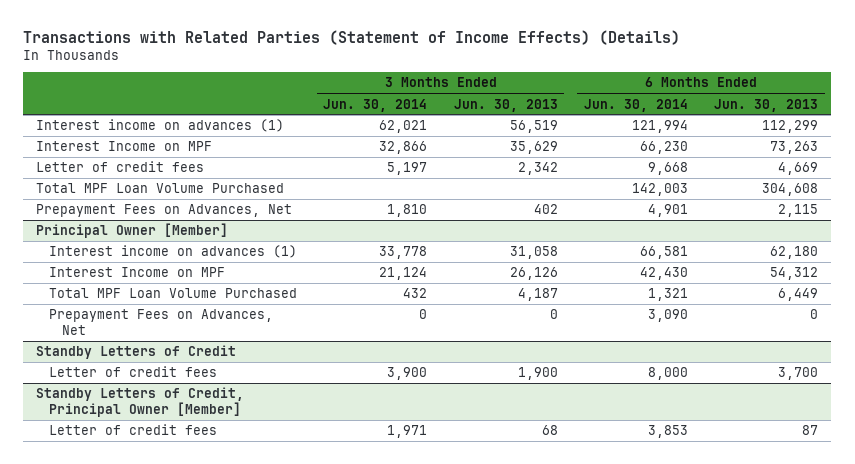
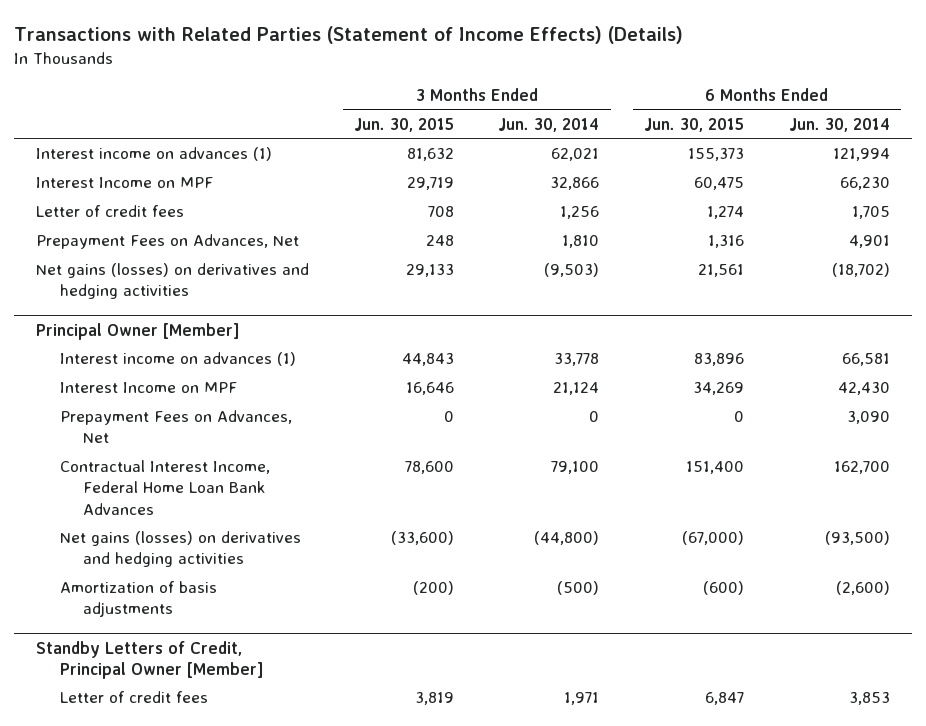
- | 3 Months Ended Jun. 30, 2014 | 3 Months Ended Jun. 30, 2013 | 6 Months Ended Jun. 30, 2014 | 6 Months Ended Jun. 30, 2013
+ | 3 Months Ended Jun. 30, 2015 | 3 Months Ended Jun. 30, 2014 | 6 Months Ended Jun. 30, 2015 | 6 Months Ended Jun. 30, 2014
- Letter of credit fees | 5,197 | 2,342 | 9,668 | 4,669
- Total MPF Loan Volume Purchased | | | 142,003 | 304,608
+ Letter of credit fees | 708 | 1,256 | 1,274 | 1,705
+ Net gains (losses) on derivatives and hedging activities | 29,133 | (9,503) | 21,561 | (18,702)
@ Principal Owner [Member]
- Total MPF Loan Volume Purchased | 432 | 4,187 | 1,321 | 6,449
- Standby Letters of Credit
- Letter of credit fees | 3,900 | 1,900 | 8,000 | 3,700
@ Principal Owner [Member]
+ Contractual Interest Income, Federal Home Loan Bank Advances | 78,600 | 79,100 | 151,400 | 162,700
+ Net gains (losses) on derivatives and hedging activities | (33,600) | (44,800) | (67,000) | (93,500)
+ Amortization of basis adjustments | (200) | (500) | (600) | (2,600)

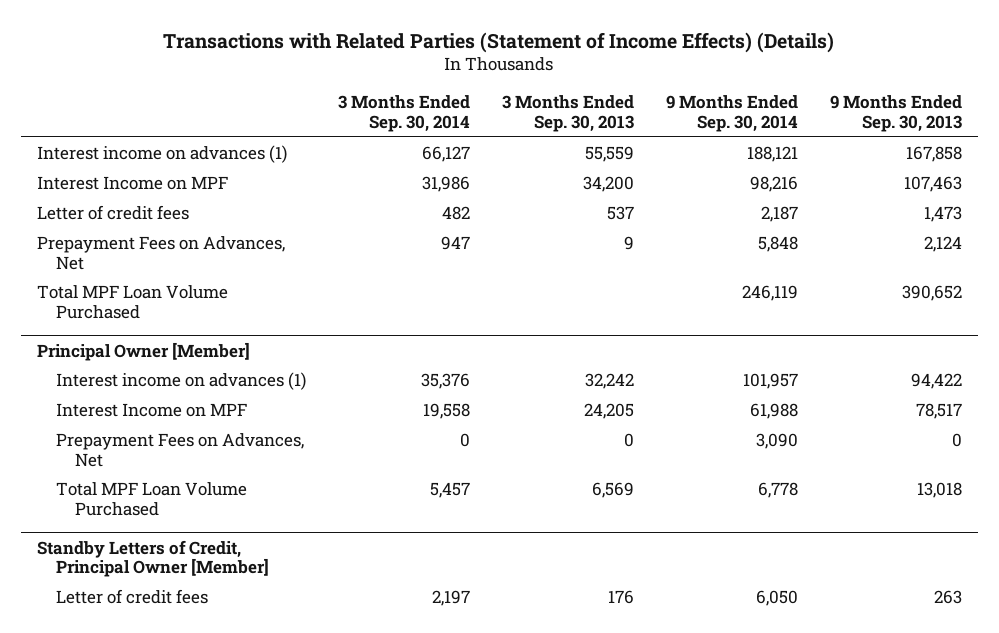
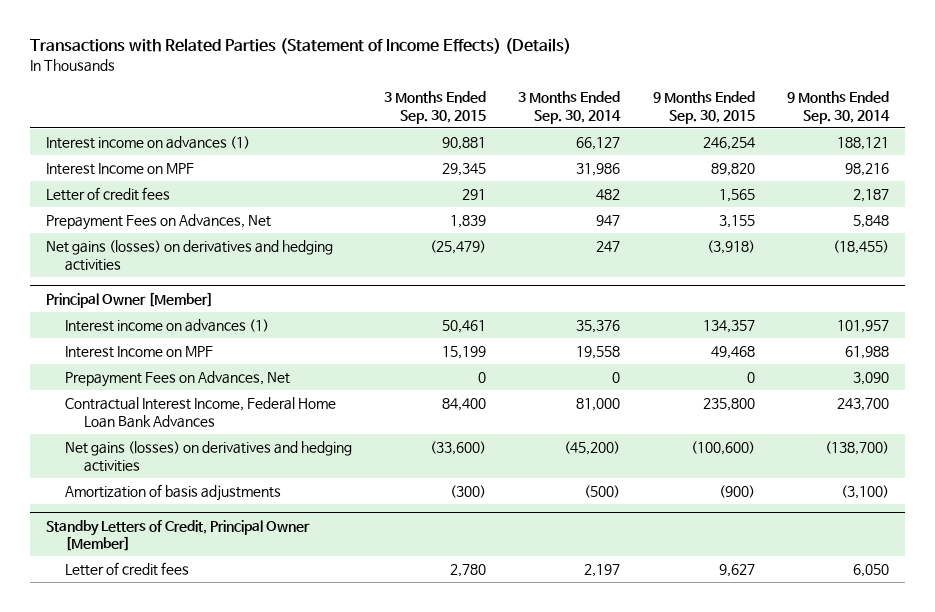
- | 3 Months Ended Sep. 30, 2014 | 3 Months Ended Sep. 30, 2013 | 9 Months Ended Sep. 30, 2014 | 9 Months Ended Sep. 30, 2013
+ | 3 Months Ended Sep. 30, 2015 | 3 Months Ended Sep. 30, 2014 | 9 Months Ended Sep. 30, 2015 | 9 Months Ended Sep. 30, 2014
- Total MPF Loan Volume Purchased | | | 246,119 | 390,652
+ Net gains (losses) on derivatives and hedging activities | (25,479) | 247 | (3,918) | (18,455)
@ Principal Owner [Member]
- Total MPF Loan Volume Purchased | 5,457 | 6,569 | 6,778 | 13,018
+ Contractual Interest Income, Federal Home Loan Bank Advances | 84,400 | 81,000 | 235,800 | 243,700
+ Net gains (losses) on derivatives and hedging activities | (33,600) | (45,200) | (100,600) | (138,700)
+ Amortization of basis adjustments | (300) | (500) | (900) | (3,100)

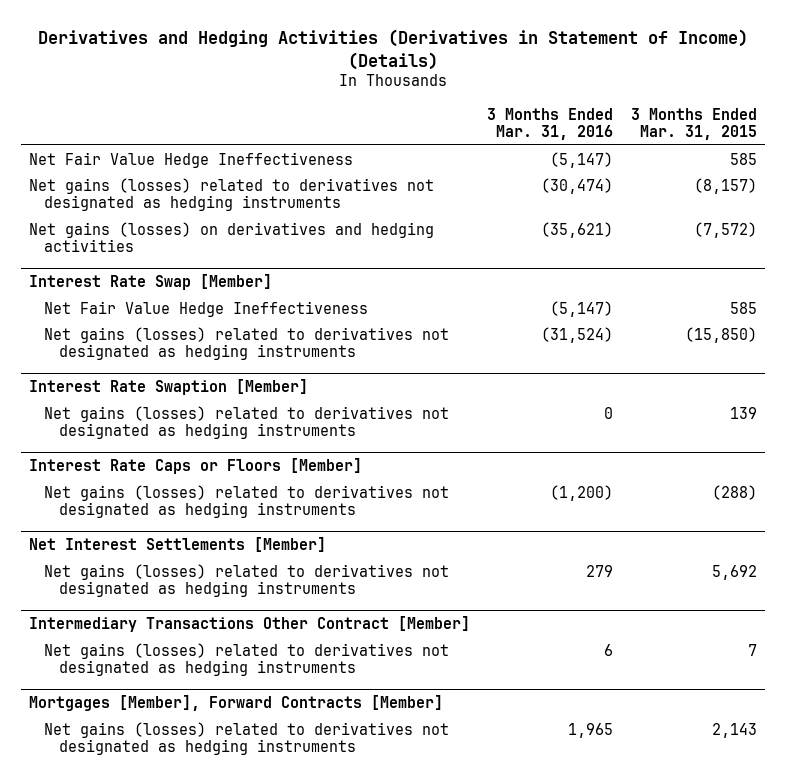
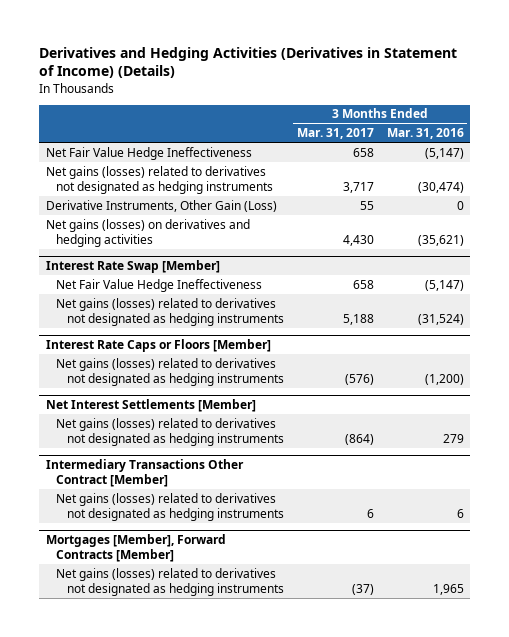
- | 3 Months Ended Mar. 31, 2016 | 3 Months Ended Mar. 31, 2015
+ | 3 Months Ended Mar. 31, 2017 | 3 Months Ended Mar. 31, 2016
+ Derivative Instruments, Other Gain (Loss) | 55 | 0
- Interest Rate Swaption [Member]
- Net gains (losses) related to derivatives not designated as hedging instruments | 0 | 139

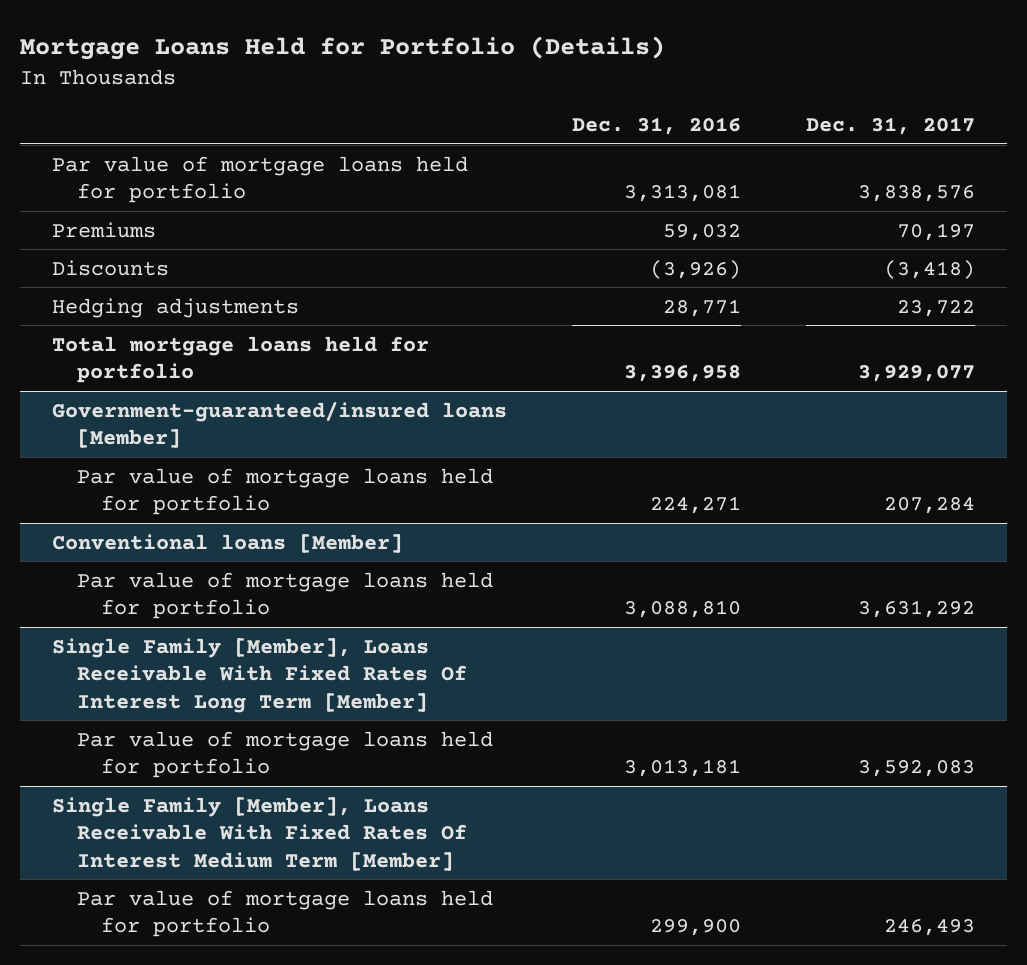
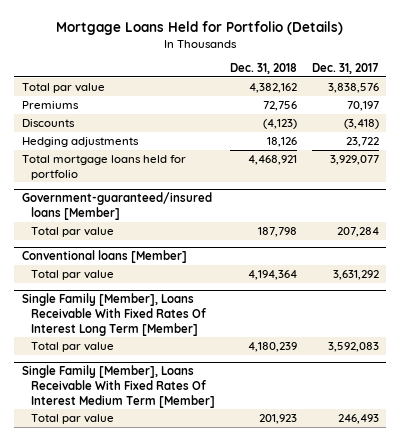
- | Dec. 31, 2016 | Dec. 31, 2017
+ | Dec. 31, 2018 | Dec. 31, 2017
- Par value of mortgage loans held for portfolio | 3,313,081 | 3,838,576
+ Total par value | 4,382,162 | 3,838,576
@ Government-guaranteed/insured loans [Member]
- Par value of mortgage loans held for portfolio | 224,271 | 207,284
+ Total par value | 187,798 | 207,284
@ Conventional loans [Member]
- Par value of mortgage loans held for portfolio | 3,088,810 | 3,631,292
+ Total par value | 4,194,364 | 3,631,292
@ Single Family [Member], Loans Receivable With Fixed Rates Of Interest Long Term [Member]
- Par value of mortgage loans held for portfolio | 3,013,181 | 3,592,083
+ Total par value | 4,180,239 | 3,592,083
@ Single Family [Member], Loans Receivable With Fixed Rates Of Interest Medium Term [Member]
- Par value of mortgage loans held for portfolio | 299,900 | 246,493
+ Total par value | 201,923 | 246,493

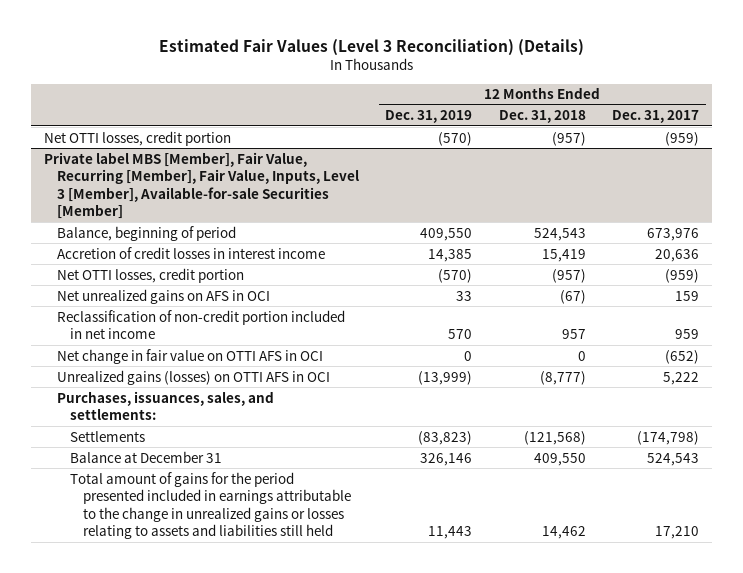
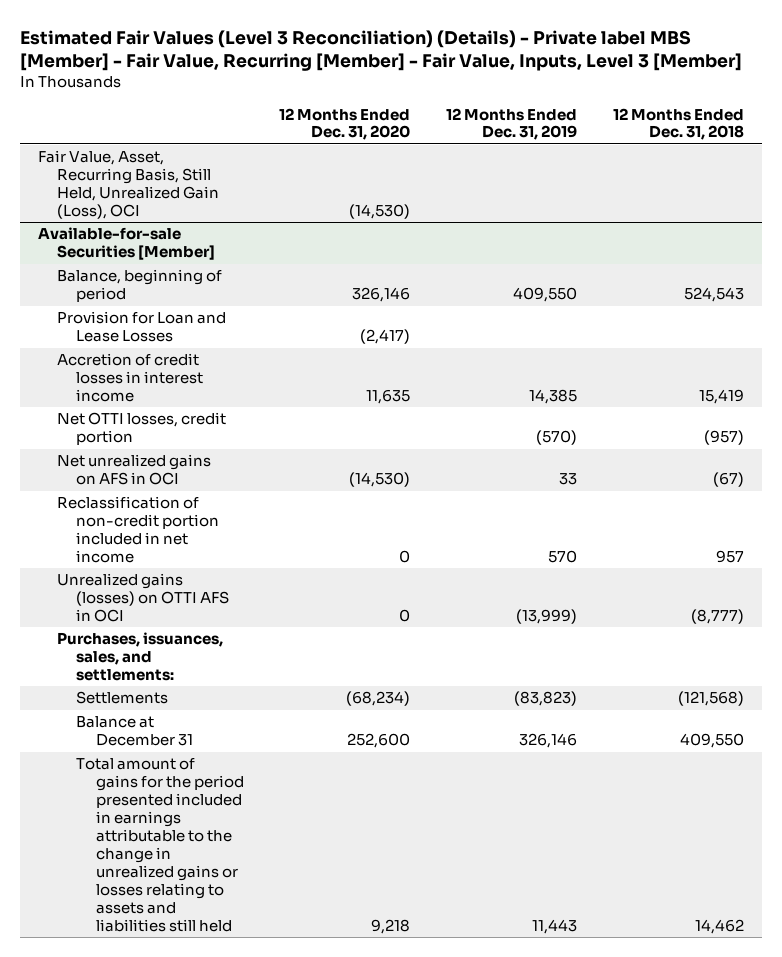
- Estimated Fair Values (Level 3 Reconciliation) (Details)
+ Estimated Fair Values (Level 3 Reconciliation) (Details) - Private label MBS [Member] - Fair Value, Recurring [Member] - Fair Value, Inputs, Level 3 [Member]
- | 12 Months Ended Dec. 31, 2019 | 12 Months Ended Dec. 31, 2018 | 12 Months Ended Dec. 31, 2017
+ | 12 Months Ended Dec. 31, 2020 | 12 Months Ended Dec. 31, 2019 | 12 Months Ended Dec. 31, 2018
- Net OTTI losses, credit portion | (570) | (957) | (959)
- Private label MBS [Member], Fair Value, Recurring [Member], Fair Value, Inputs, Level 3 [Member], Available-for-sale Securities [Member]
+ Fair Value, Asset, Recurring Basis, Still Held, Unrealized Gain (Loss), OCI | (14,530) | |
+ Available-for-sale Securities [Member]
+ Provision for Loan and Lease Losses | (2,417) | |
- Net change in fair value on OTTI AFS in OCI | 0 | 0 | (652)

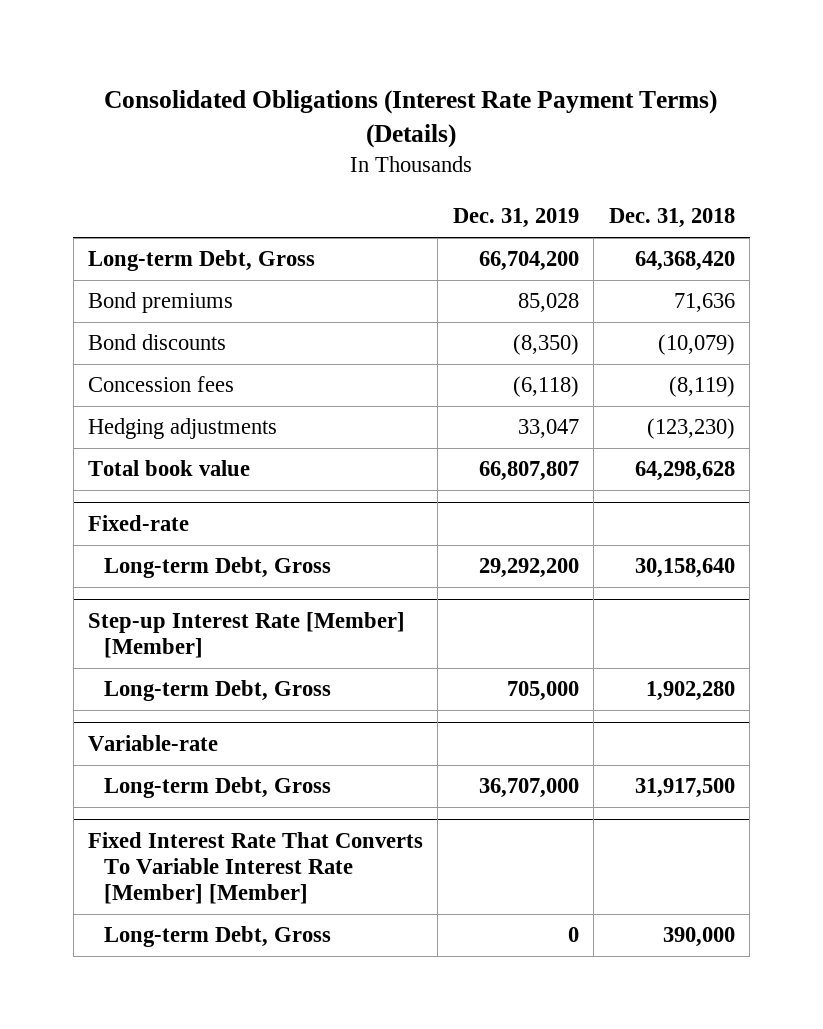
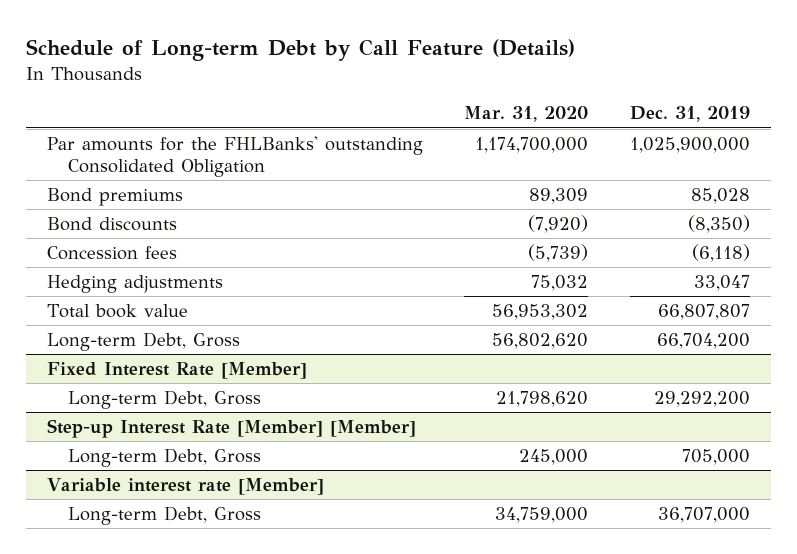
- Consolidated Obligations (Interest Rate Payment Terms) (Details)
+ Schedule of Long-term Debt by Call Feature (Details)
- | Dec. 31, 2019 | Dec. 31, 2018
+ | Mar. 31, 2020 | Dec. 31, 2019
+ Par amounts for the FHLBanks' outstanding Consolidated Obligation | 1,174,700,000 | 1,025,900,000
- Fixed-rate
moved down: Long-term Debt, Gross | 56,802,620 | 66,704,200
+ Fixed Interest Rate [Member]
- Variable-rate
+ Variable interest rate [Member]
- Fixed Interest Rate That Converts To Variable Interest Rate [Member] [Member]
- Long-term Debt, Gross | 0 | 390,000

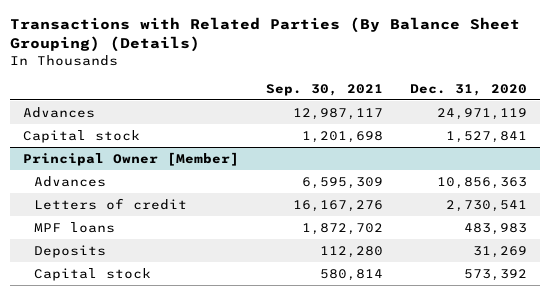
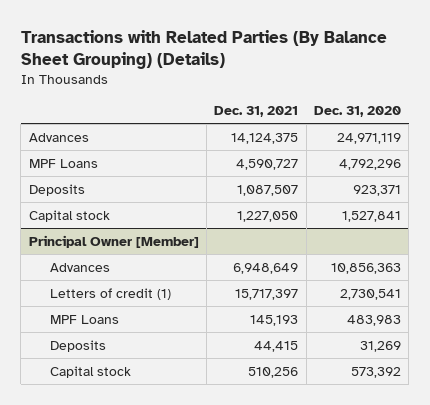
- | Sep. 30, 2021 | Dec. 31, 2020
+ | Dec. 31, 2021 | Dec. 31, 2020
+ MPF Loans | 4,590,727 | 4,792,296
+ Deposits | 1,087,507 | 923,371
@ Principal Owner [Member]
- Letters of credit | 16,167,276 | 2,730,541
- MPF loans | 1,872,702 | 483,983
+ Letters of credit (1) | 15,717,397 | 2,730,541
+ MPF Loans | 145,193 | 483,983

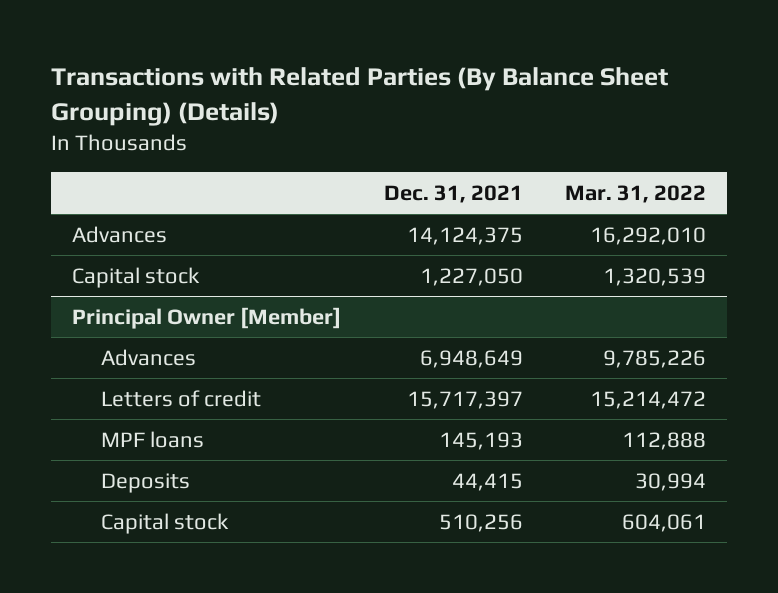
- | Dec. 31, 2021 | Dec. 31, 2020
+ | Dec. 31, 2021 | Mar. 31, 2022
- MPF Loans | 4,590,727 | 4,792,296
- Deposits | 1,087,507 | 923,371
@ Principal Owner [Member]
- Letters of credit (1) | 15,717,397 | 2,730,541
- MPF Loans | 145,193 | 483,983
+ Letters of credit | 15,717,397 | 15,214,472
+ MPF loans | 145,193 | 112,888

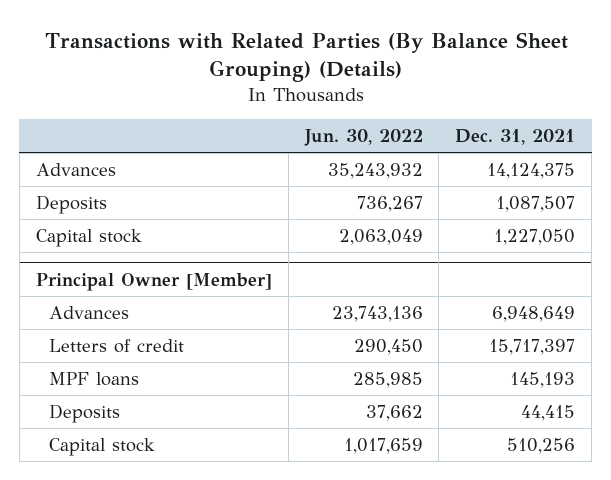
- | Dec. 31, 2021 | Mar. 31, 2022
+ | Jun. 30, 2022 | Dec. 31, 2021
+ Deposits | 736,267 | 1,087,507

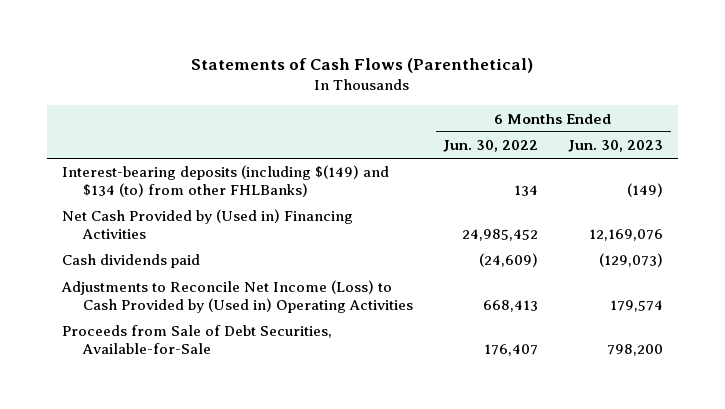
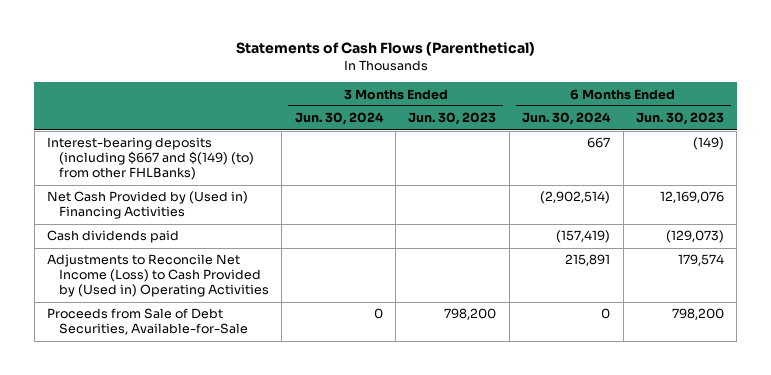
- | 6 Months Ended Jun. 30, 2022 | 6 Months Ended Jun. 30, 2023
+ | 3 Months Ended Jun. 30, 2024 | 3 Months Ended Jun. 30, 2023 | 6 Months Ended Jun. 30, 2024 | 6 Months Ended Jun. 30, 2023
- Interest-bearing deposits (including $(149) and $134 (to) from other FHLBanks) | 134 | (149)
+ Interest-bearing deposits (including $667 and $(149) (to) from other FHLBanks) | | | 667 | (149)

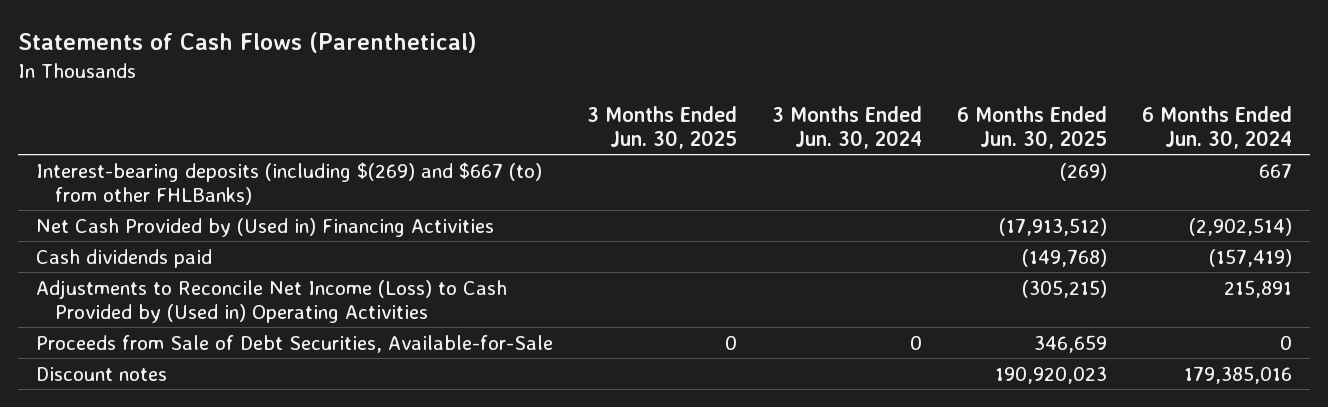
- | 3 Months Ended Jun. 30, 2024 | 3 Months Ended Jun. 30, 2023 | 6 Months Ended Jun. 30, 2024 | 6 Months Ended Jun. 30, 2023
+ | 3 Months Ended Jun. 30, 2025 | 3 Months Ended Jun. 30, 2024 | 6 Months Ended Jun. 30, 2025 | 6 Months Ended Jun. 30, 2024
- Interest-bearing deposits (including $667 and $(149) (to) from other FHLBanks) | | | 667 | (149)
+ Interest-bearing deposits (including $(269) and $667 (to) from other FHLBanks) | | | (269) | 667
+ Discount notes | | | 190,920,023 | 179,385,016

